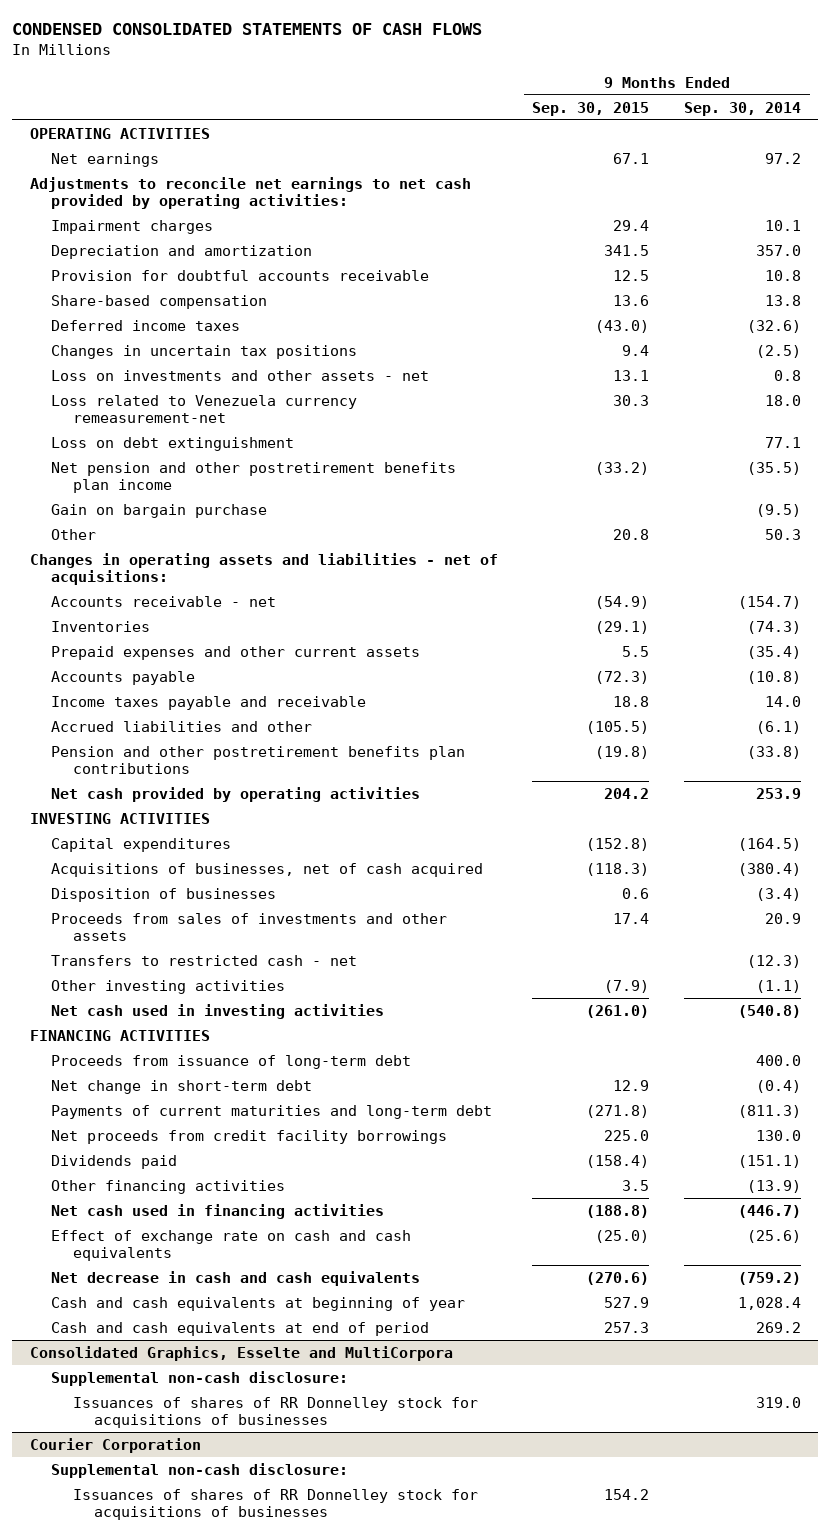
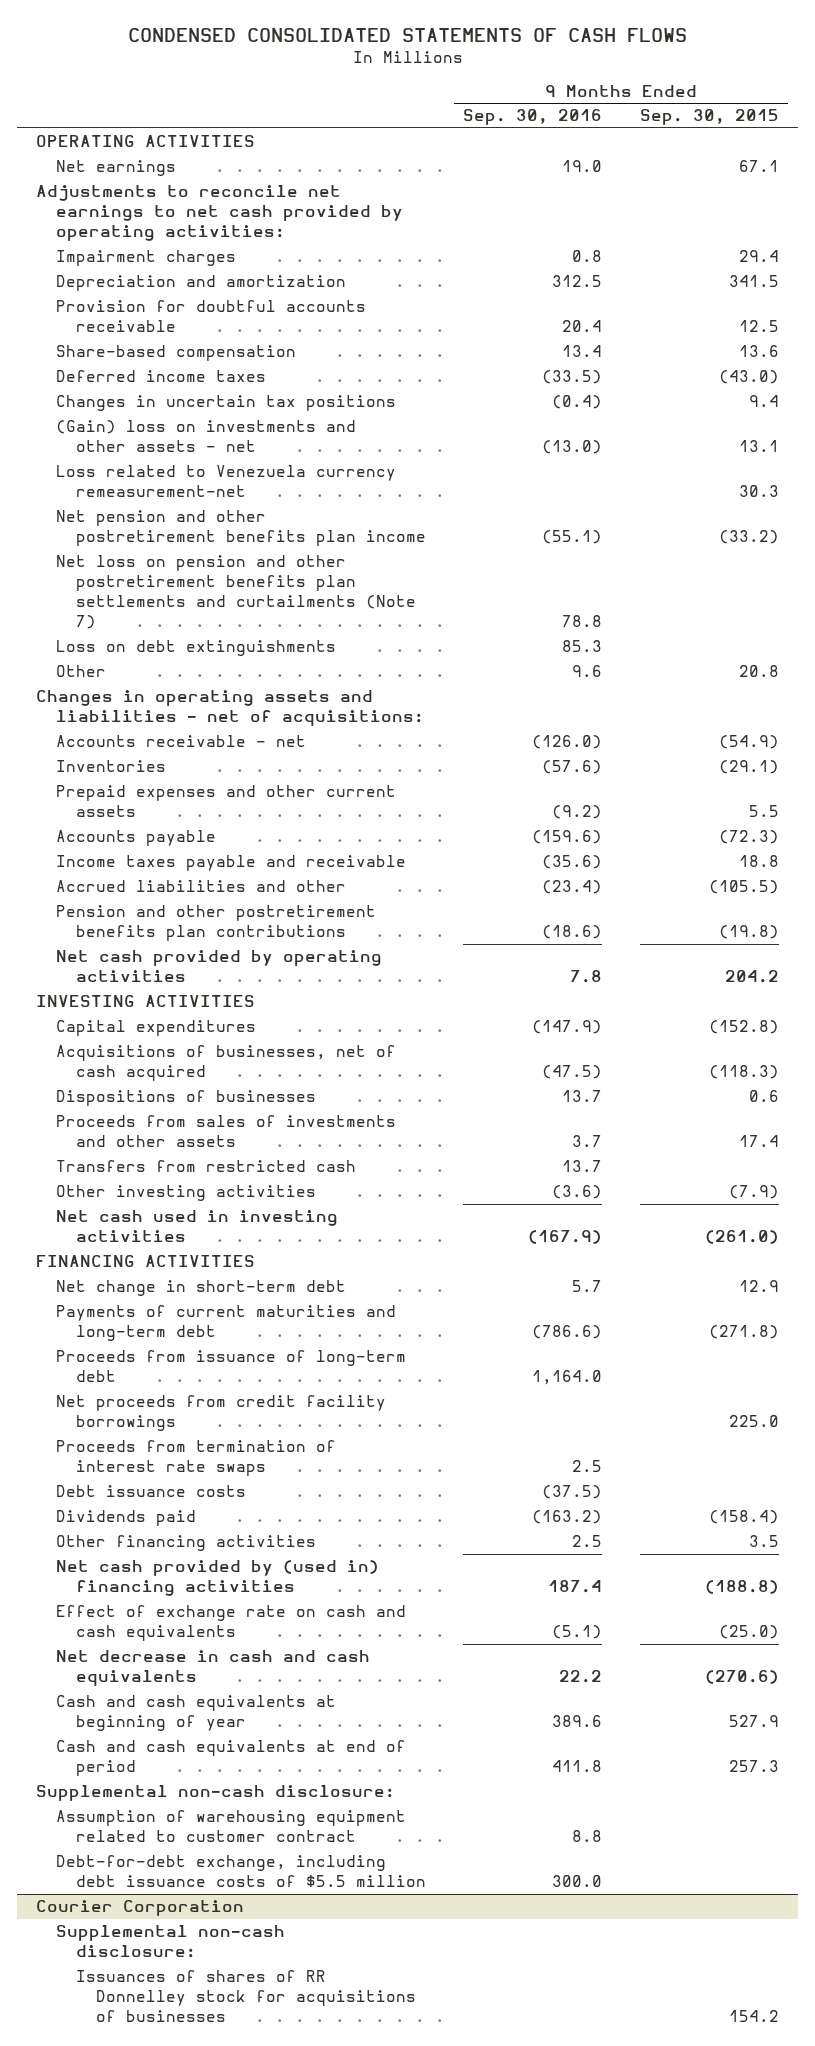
- | 9 Months Ended Sep. 30, 2015 | 9 Months Ended Sep. 30, 2014
+ | 9 Months Ended Sep. 30, 2016 | 9 Months Ended Sep. 30, 2015
- Loss on investments and other assets - net | 13.1 | 0.8
+ (Gain) loss on investments and other assets - net | (13.0) | 13.1
- Loss on debt extinguishment | | 77.1
- Gain on bargain purchase | | (9.5)
+ Net loss on pension and other postretirement benefits plan settlements and curtailments (Note 7) | 78.8 |
+ Loss on debt extinguishments | 85.3 |
- Disposition of businesses | 0.6 | (3.4)
+ Dispositions of businesses | 13.7 | 0.6
- Transfers to restricted cash - net | | (12.3)
+ Transfers from restricted cash | 13.7 |
moved down: Proceeds from issuance of long-term debt | 1,164.0 |
+ Proceeds from termination of interest rate swaps | 2.5 |
+ Debt issuance costs | (37.5) |
- Net cash used in financing activities | (188.8) | (446.7)
+ Net cash provided by (used in) financing activities | 187.4 | (188.8)
- Consolidated Graphics, Esselte and MultiCorpora
- Issuances of shares of RR Donnelley stock for acquisitions of businesses | | 319.0
+ Assumption of warehousing equipment related to customer contract | 8.8 |
+ Debt-for-debt exchange, including debt issuance costs of $5.5 million | 300.0 |

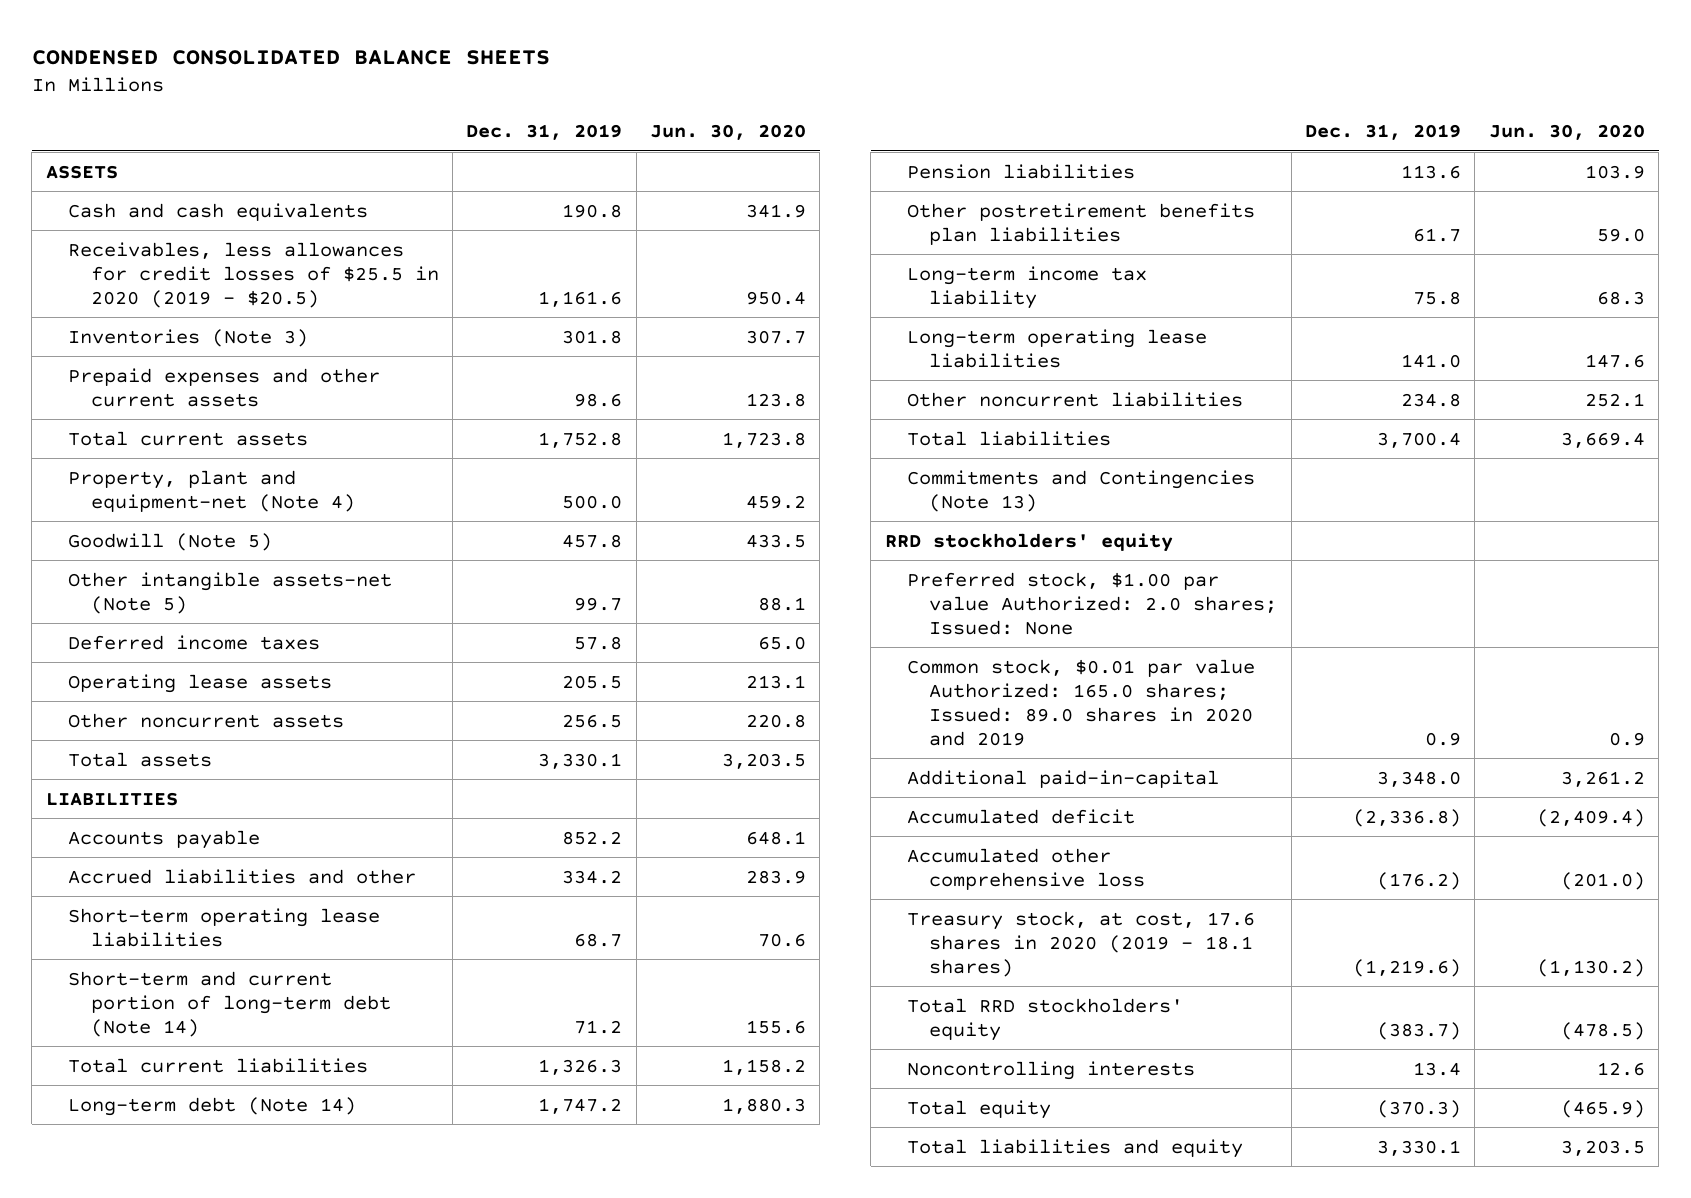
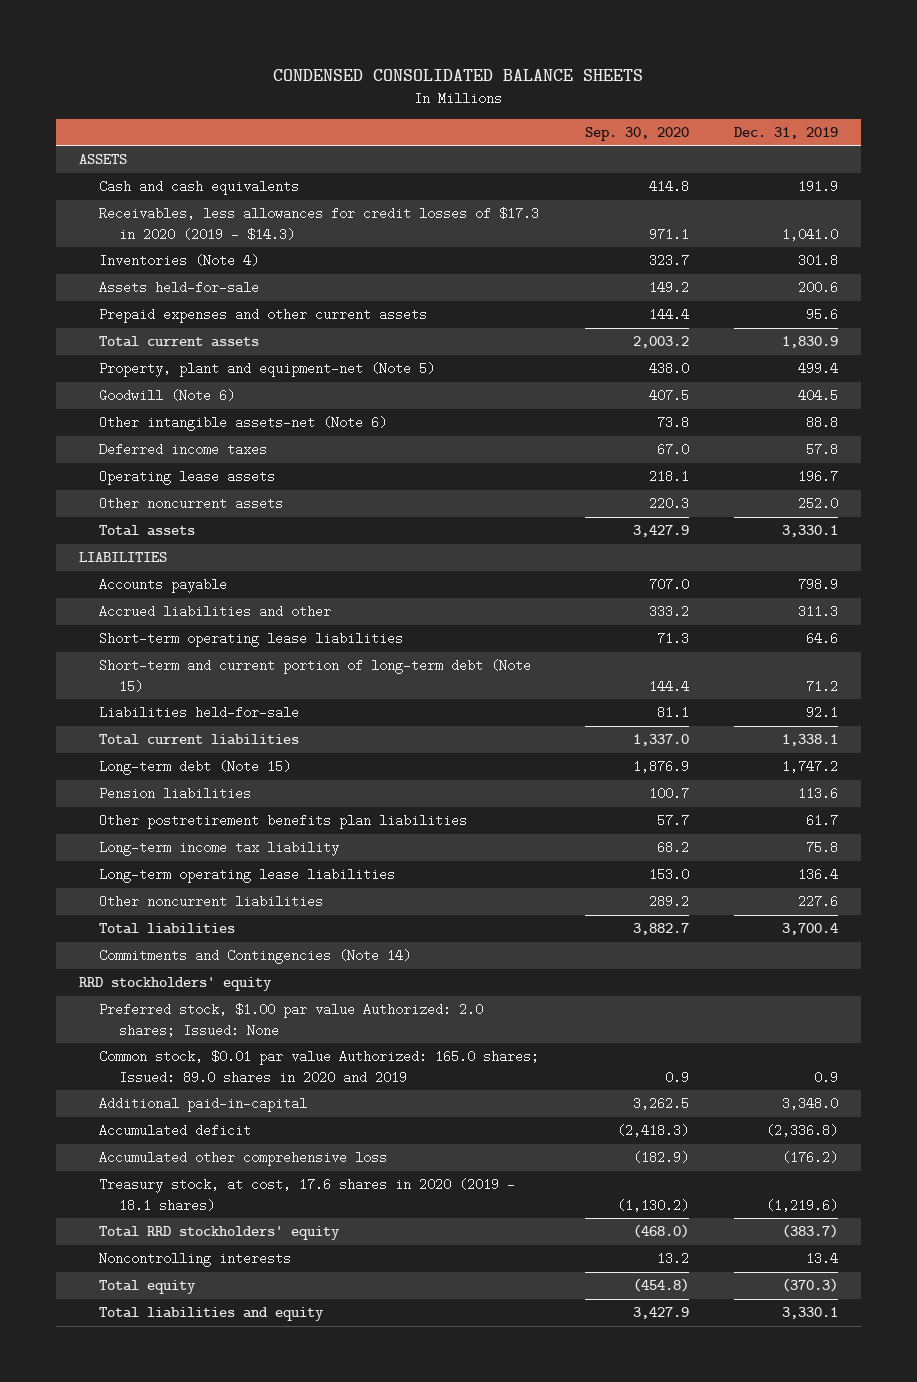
- | Dec. 31, 2019 | Jun. 30, 2020
+ | Sep. 30, 2020 | Dec. 31, 2019
- Cash and cash equivalents | 190.8 | 341.9
- Receivables, less allowances for credit losses of $25.5 in 2020 (2019 - $20.5) | 1,161.6 | 950.4
- Inventories (Note 3) | 301.8 | 307.7
- Prepaid expenses and other current assets | 98.6 | 123.8
- Total current assets | 1,752.8 | 1,723.8
- Property, plant and equipment-net (Note 4) | 500.0 | 459.2
- Goodwill (Note 5) | 457.8 | 433.5
- Other intangible assets-net (Note 5) | 99.7 | 88.1
+ Cash and cash equivalents | 414.8 | 191.9
+ Receivables, less allowances for credit losses of $17.3 in 2020 (2019 - $14.3) | 971.1 | 1,041.0
+ Inventories (Note 4) | 323.7 | 301.8
+ Assets held-for-sale | 149.2 | 200.6
+ Prepaid expenses and other current assets | 144.4 | 95.6
+ Total current assets | 2,003.2 | 1,830.9
+ Property, plant and equipment-net (Note 5) | 438.0 | 499.4
+ Goodwill (Note 6) | 407.5 | 404.5
+ Other intangible assets-net (Note 6) | 73.8 | 88.8
- Operating lease assets | 205.5 | 213.1
- Other noncurrent assets | 256.5 | 220.8
+ Operating lease assets | 218.1 | 196.7
+ Other noncurrent assets | 220.3 | 252.0
- Accounts payable | 852.2 | 648.1
- Accrued liabilities and other | 334.2 | 283.9
- Short-term operating lease liabilities | 68.7 | 70.6
- Short-term and current portion of long-term debt (Note 14) | 71.2 | 155.6
- Total current liabilities | 1,326.3 | 1,158.2
- Long-term debt (Note 14) | 1,747.2 | 1,880.3
+ Accounts payable | 707.0 | 798.9
+ Accrued liabilities and other | 333.2 | 311.3
+ Short-term operating lease liabilities | 71.3 | 64.6
+ Short-term and current portion of long-term debt (Note 15) | 144.4 | 71.2
+ Liabilities held-for-sale | 81.1 | 92.1
+ Total current liabilities | 1,337.0 | 1,338.1
+ Long-term debt (Note 15) | 1,876.9 | 1,747.2
- Long-term operating lease liabilities | 141.0 | 147.6
- Other noncurrent liabilities | 234.8 | 252.1
+ Long-term operating lease liabilities | 153.0 | 136.4
+ Other noncurrent liabilities | 289.2 | 227.6
- Commitments and Contingencies (Note 13)
+ Commitments and Contingencies (Note 14)

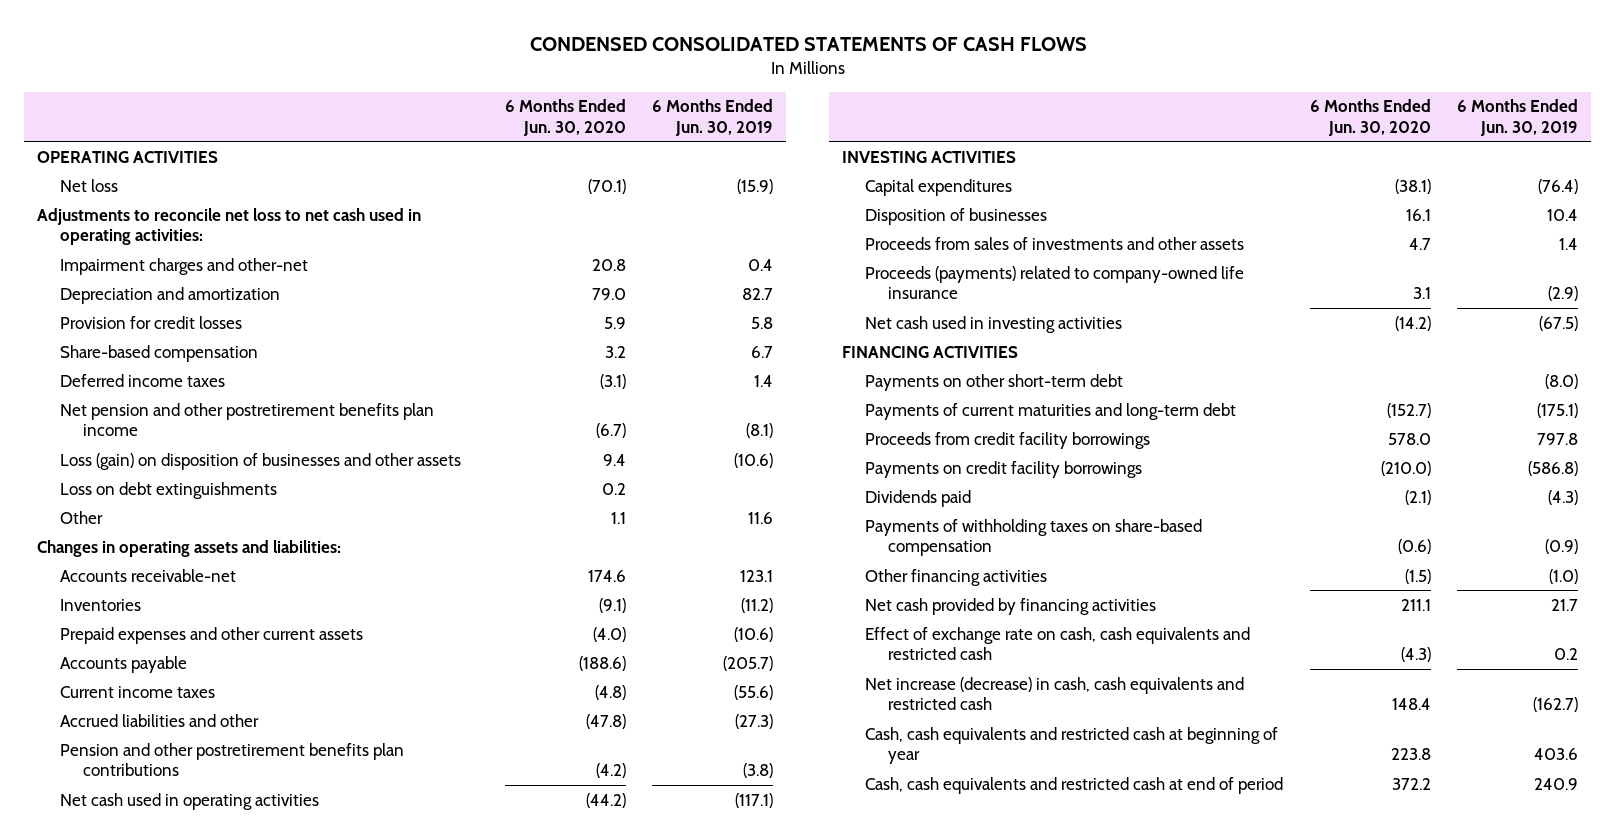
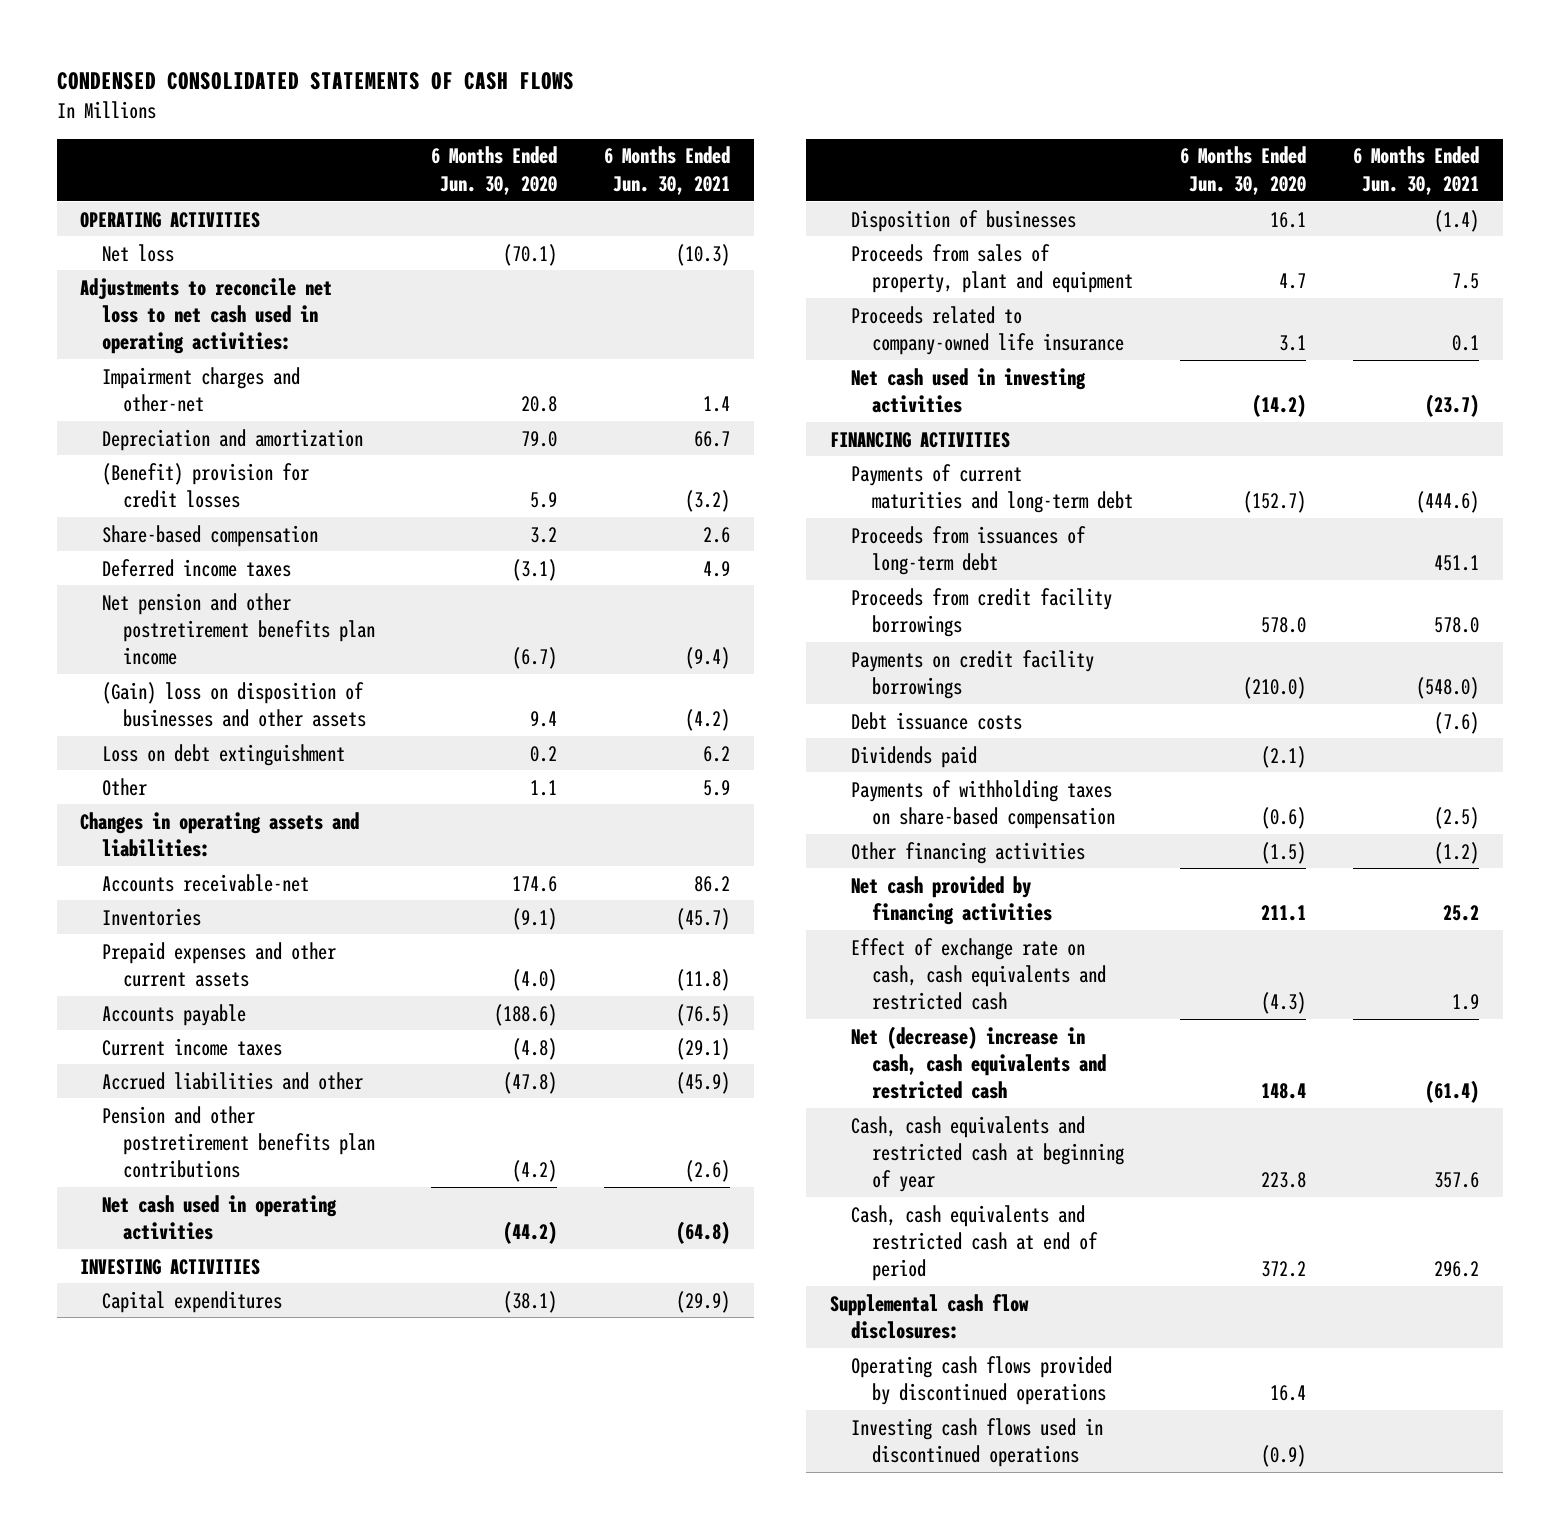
- | 6 Months Ended Jun. 30, 2020 | 6 Months Ended Jun. 30, 2019
+ | 6 Months Ended Jun. 30, 2020 | 6 Months Ended Jun. 30, 2021
- Provision for credit losses | 5.9 | 5.8
+ (Benefit) provision for credit losses | 5.9 | (3.2)
- Loss (gain) on disposition of businesses and other assets | 9.4 | (10.6)
- Loss on debt extinguishments | 0.2 |
+ (Gain) loss on disposition of businesses and other assets | 9.4 | (4.2)
+ Loss on debt extinguishment | 0.2 | 6.2
- Proceeds from sales of investments and other assets | 4.7 | 1.4
- Proceeds (payments) related to company-owned life insurance | 3.1 | (2.9)
+ Proceeds from sales of property, plant and equipment | 4.7 | 7.5
+ Proceeds related to company-owned life insurance | 3.1 | 0.1
- Payments on other short-term debt | | (8.0)
+ Proceeds from issuances of long-term debt | | 451.1
+ Debt issuance costs | | (7.6)
- Net increase (decrease) in cash, cash equivalents and restricted cash | 148.4 | (162.7)
+ Net (decrease) increase in cash, cash equivalents and restricted cash | 148.4 | (61.4)
+ Supplemental cash flow disclosures:
+ Operating cash flows provided by discontinued operations | 16.4 |
+ Investing cash flows used in discontinued operations | (0.9) |

